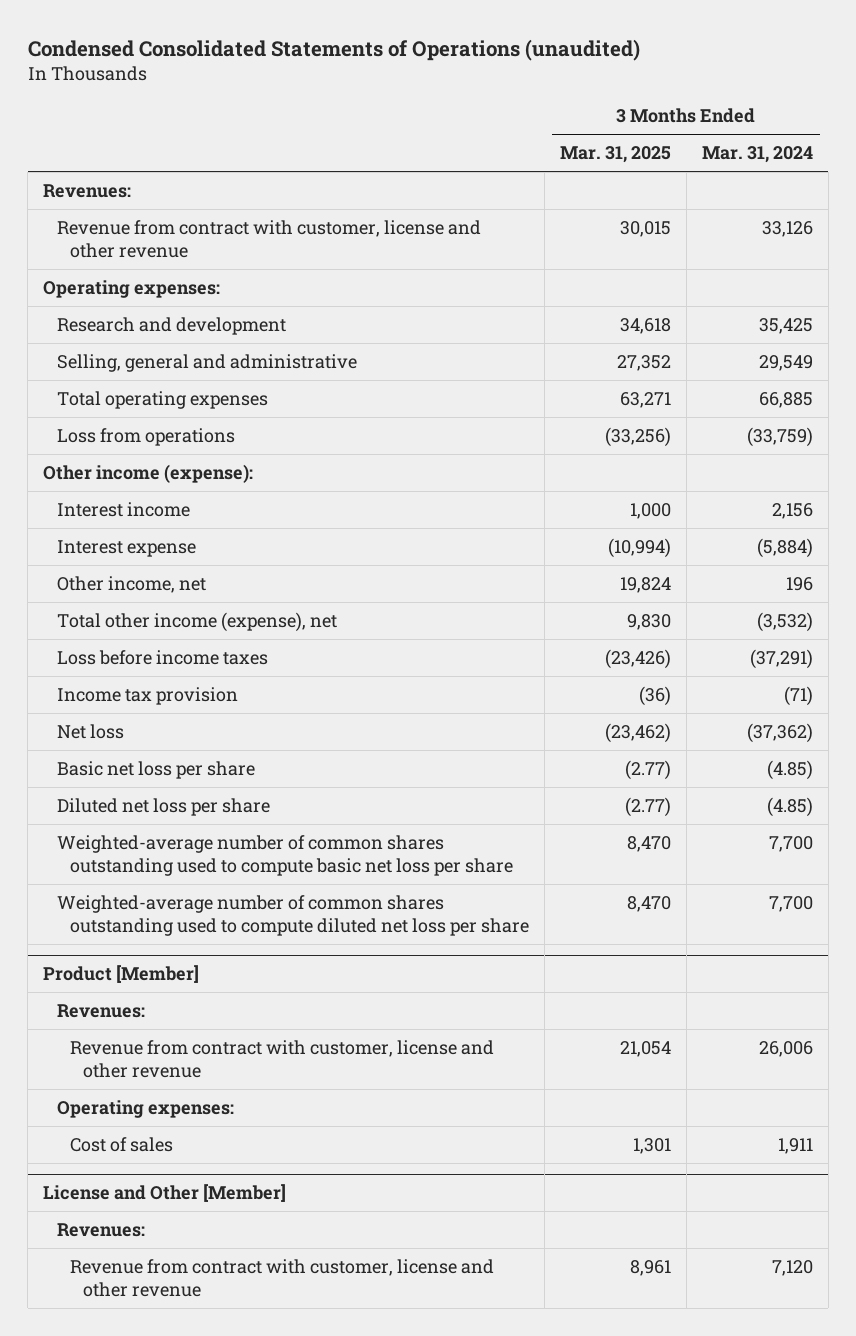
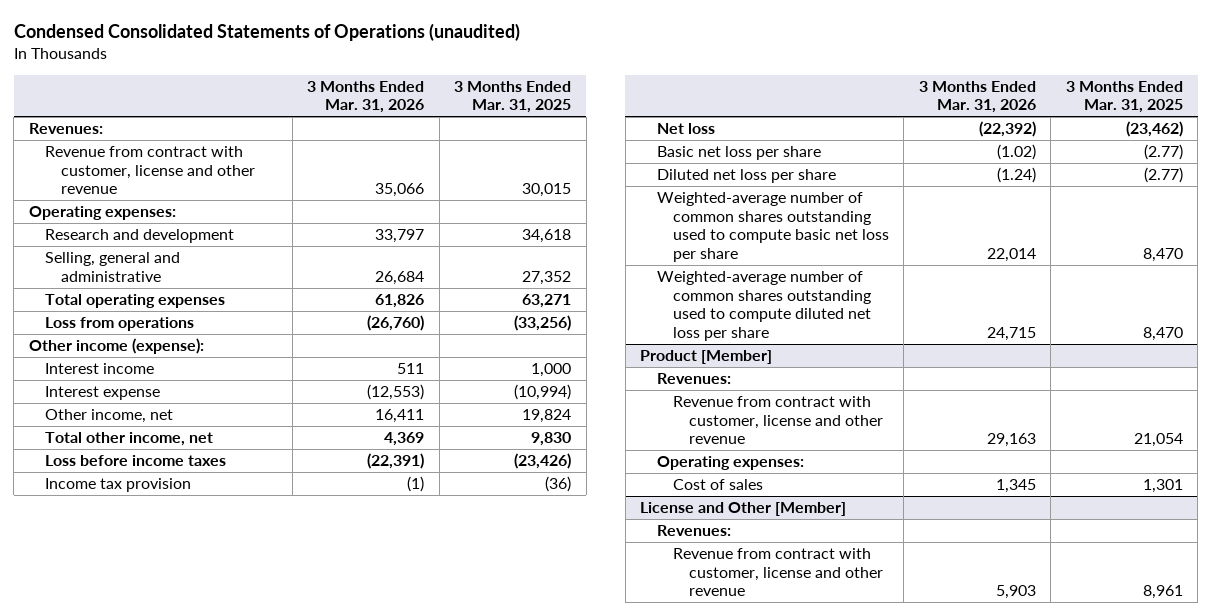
- | 3 Months Ended Mar. 31, 2025 | 3 Months Ended Mar. 31, 2024
+ | 3 Months Ended Mar. 31, 2026 | 3 Months Ended Mar. 31, 2025
- Total other income (expense), net | 9,830 | (3,532)
+ Total other income, net | 4,369 | 9,830

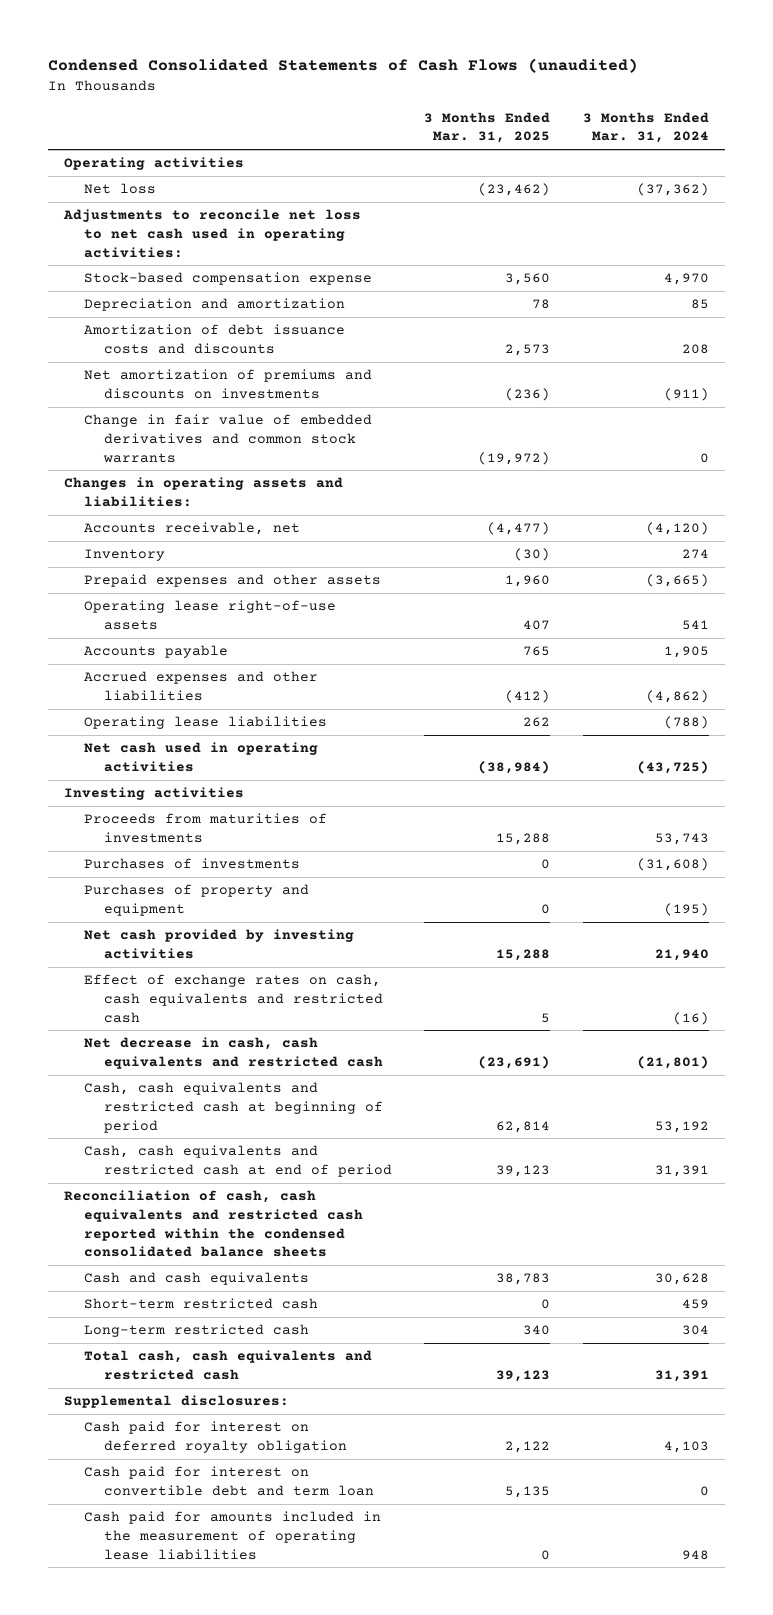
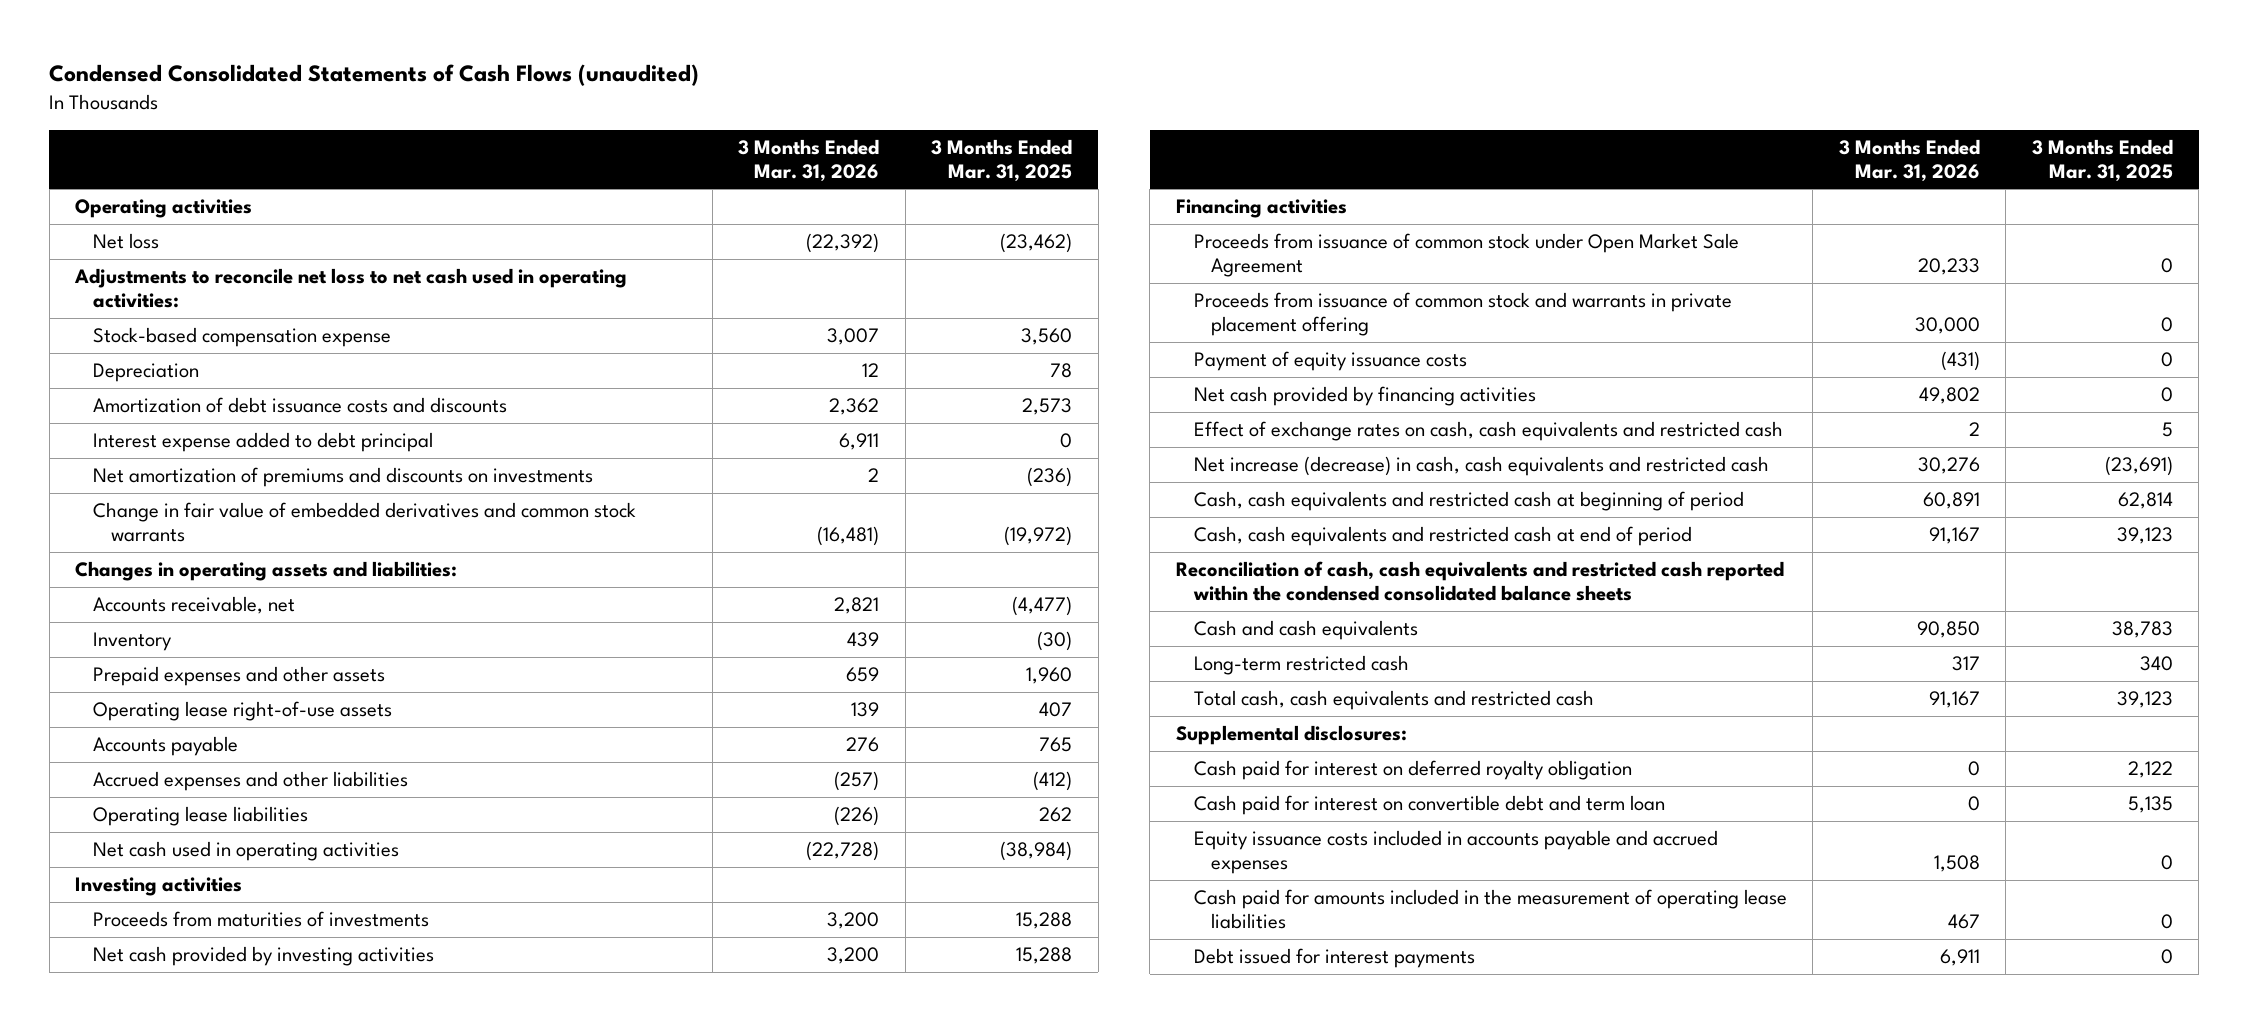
- | 3 Months Ended Mar. 31, 2025 | 3 Months Ended Mar. 31, 2024
+ | 3 Months Ended Mar. 31, 2026 | 3 Months Ended Mar. 31, 2025
- Depreciation and amortization | 78 | 85
+ Depreciation | 12 | 78
+ Interest expense added to debt principal | 6,911 | 0
- Purchases of investments | 0 | (31,608)
- Purchases of property and equipment | 0 | (195)
+ Financing activities
+ Proceeds from issuance of common stock under Open Market Sale Agreement | 20,233 | 0
+ Proceeds from issuance of common stock and warrants in private placement offering | 30,000 | 0
+ Payment of equity issuance costs | (431) | 0
+ Net cash provided by financing activities | 49,802 | 0
- Net decrease in cash, cash equivalents and restricted cash | (23,691) | (21,801)
+ Net increase (decrease) in cash, cash equivalents and restricted cash | 30,276 | (23,691)
- Short-term restricted cash | 0 | 459
+ Equity issuance costs included in accounts payable and accrued expenses | 1,508 | 0
+ Debt issued for interest payments | 6,911 | 0

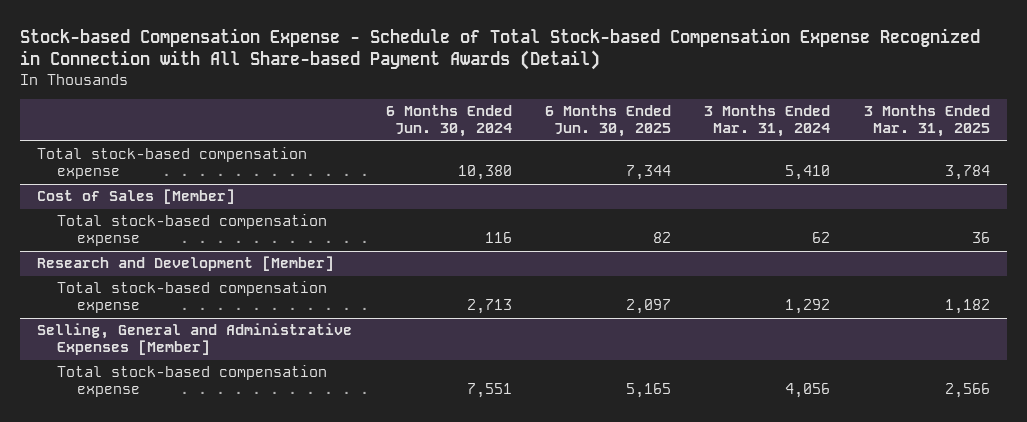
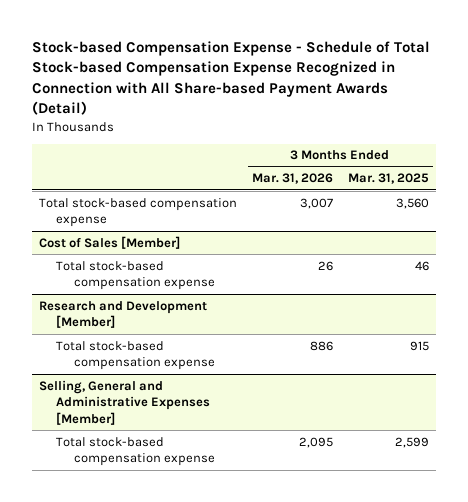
- | 6 Months Ended Jun. 30, 2024 | 6 Months Ended Jun. 30, 2025 | 3 Months Ended Mar. 31, 2024 | 3 Months Ended Mar. 31, 2025
+ | 3 Months Ended Mar. 31, 2026 | 3 Months Ended Mar. 31, 2025
- Total stock-based compensation expense | 10,380 | 7,344 | 5,410 | 3,784
+ Total stock-based compensation expense | 3,007 | 3,560
@ Cost of Sales [Member]
- Total stock-based compensation expense | 116 | 82 | 62 | 36
+ Total stock-based compensation expense | 26 | 46
@ Research and Development [Member]
- Total stock-based compensation expense | 2,713 | 2,097 | 1,292 | 1,182
+ Total stock-based compensation expense | 886 | 915
@ Selling, General and Administrative Expenses [Member]
- Total stock-based compensation expense | 7,551 | 5,165 | 4,056 | 2,566
+ Total stock-based compensation expense | 2,095 | 2,599

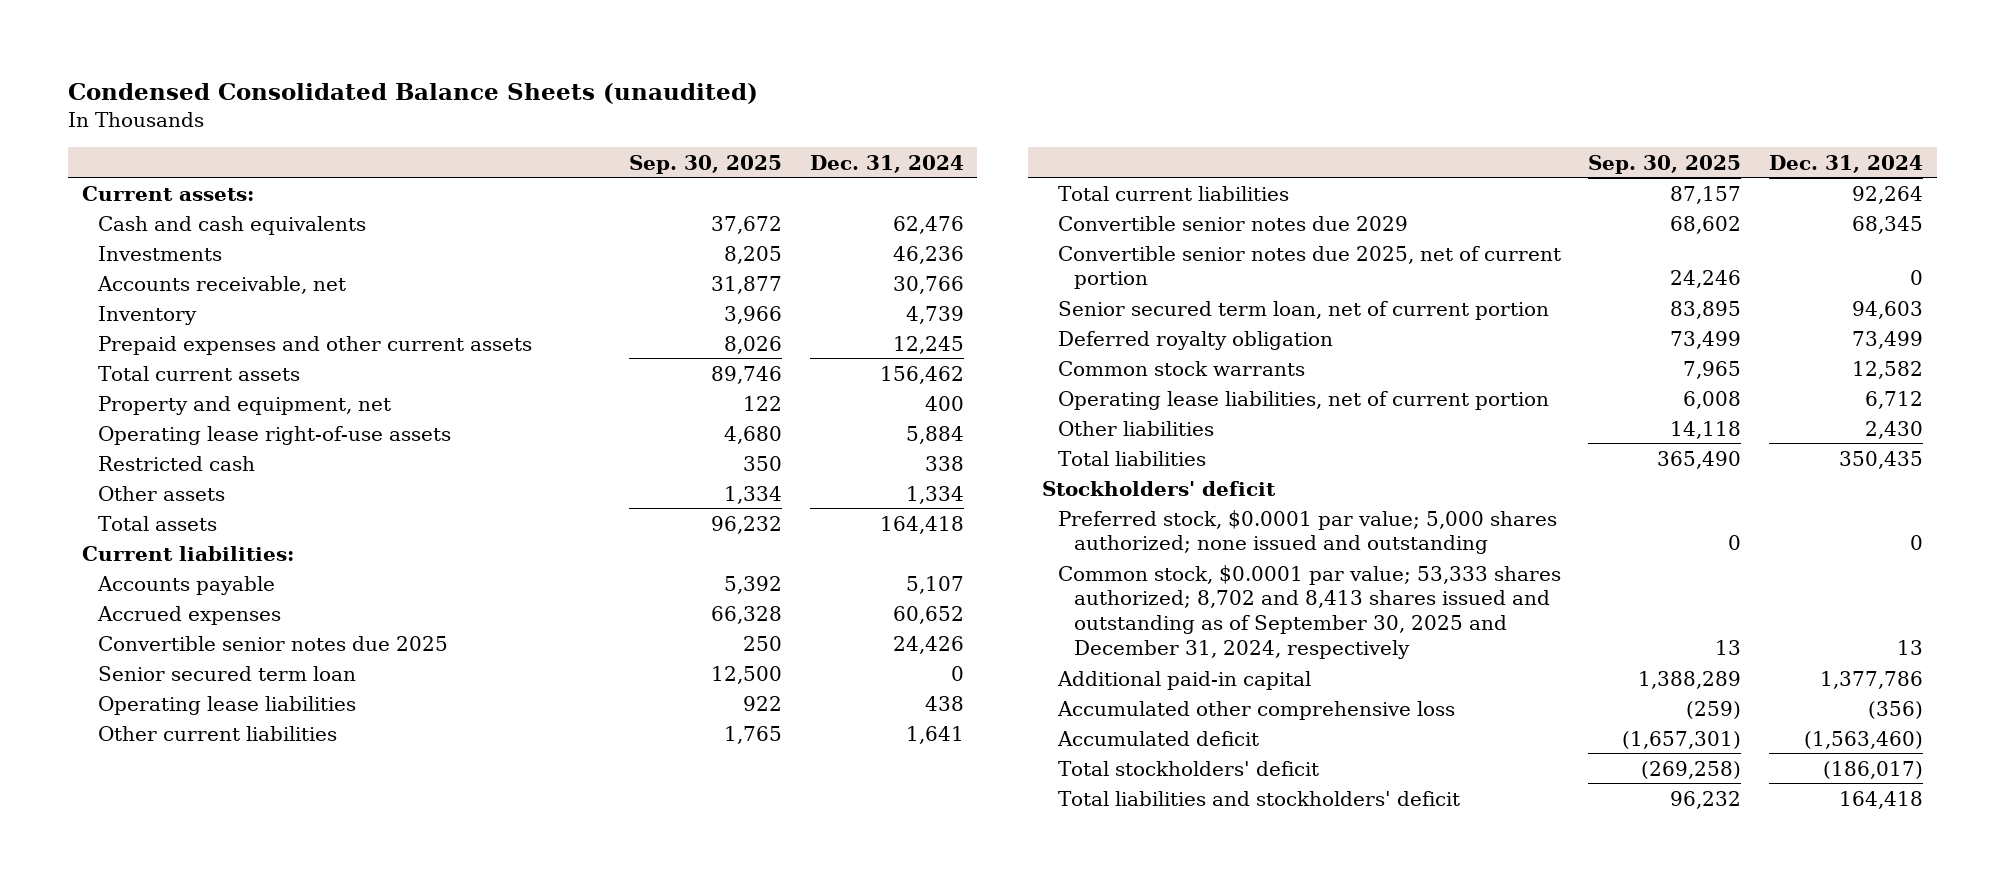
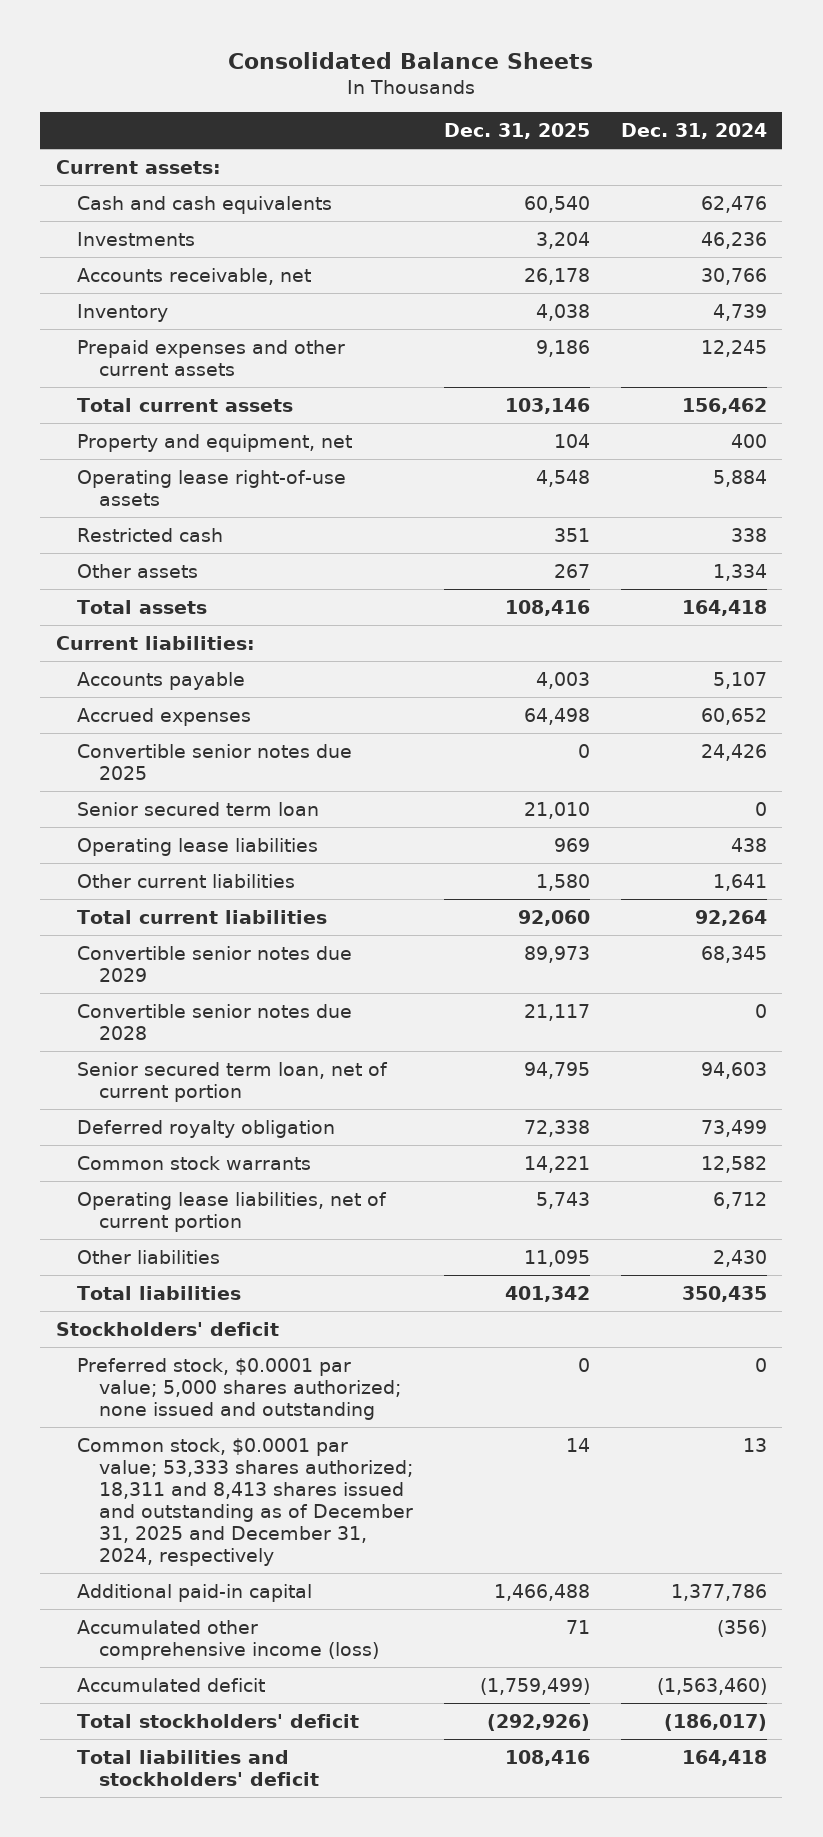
- Condensed Consolidated Balance Sheets (unaudited)
+ Consolidated Balance Sheets
- | Sep. 30, 2025 | Dec. 31, 2024
+ | Dec. 31, 2025 | Dec. 31, 2024
- Convertible senior notes due 2025, net of current portion | 24,246 | 0
+ Convertible senior notes due 2028 | 21,117 | 0
- Common stock, $0.0001 par value; 53,333 shares authorized; 8,702 and 8,413 shares issued and outstanding as of September 30, 2025 and December 31, 2024, respectively | 13 | 13
+ Common stock, $0.0001 par value; 53,333 shares authorized; 18,311 and 8,413 shares issued and outstanding as of December 31, 2025 and December 31, 2024, respectively | 14 | 13
- Accumulated other comprehensive loss | (259) | (356)
+ Accumulated other comprehensive income (loss) | 71 | (356)

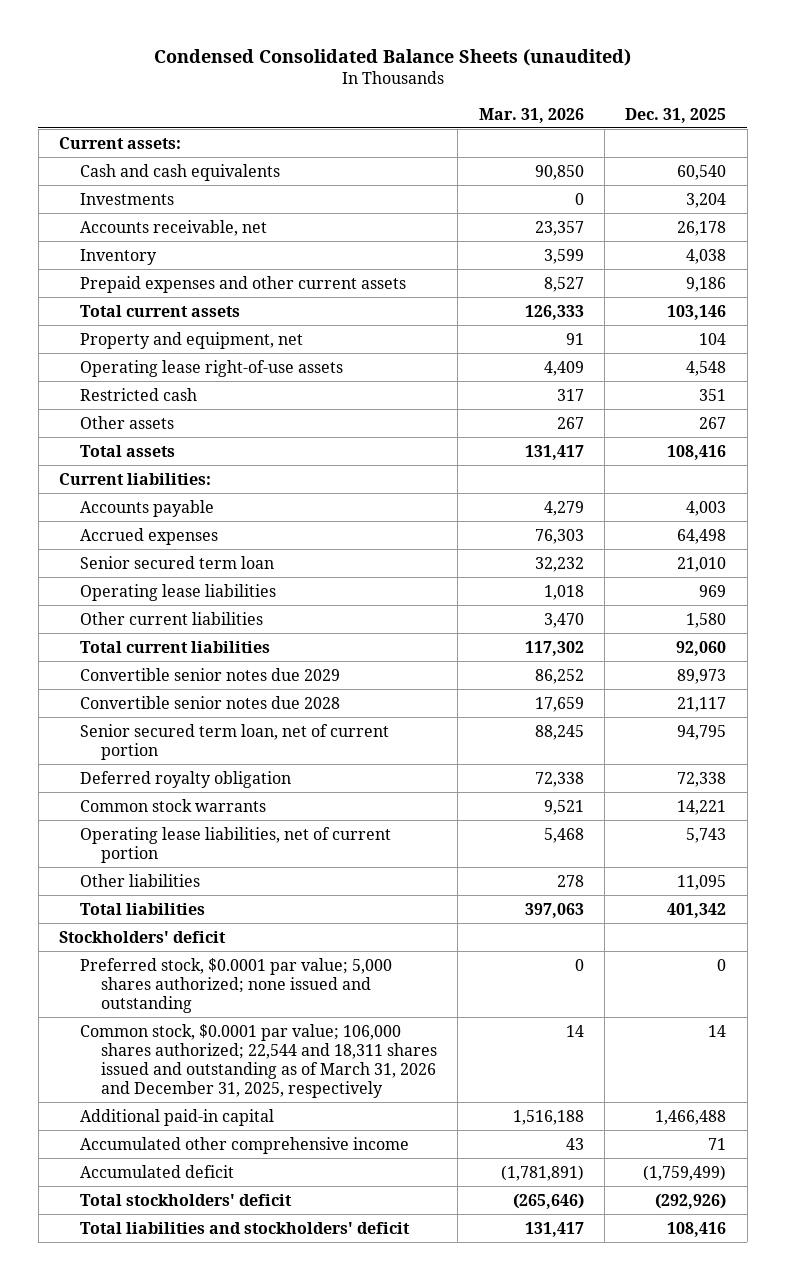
- Consolidated Balance Sheets
+ Condensed Consolidated Balance Sheets (unaudited)
- | Dec. 31, 2025 | Dec. 31, 2024
+ | Mar. 31, 2026 | Dec. 31, 2025
- Convertible senior notes due 2025 | 0 | 24,426
- Common stock, $0.0001 par value; 53,333 shares authorized; 18,311 and 8,413 shares issued and outstanding as of December 31, 2025 and December 31, 2024, respectively | 14 | 13
+ Common stock, $0.0001 par value; 106,000 shares authorized; 22,544 and 18,311 shares issued and outstanding as of March 31, 2026 and December 31, 2025, respectively | 14 | 14
- Accumulated other comprehensive income (loss) | 71 | (356)
+ Accumulated other comprehensive income | 43 | 71

